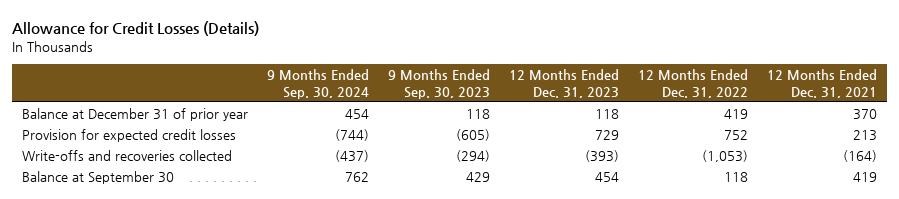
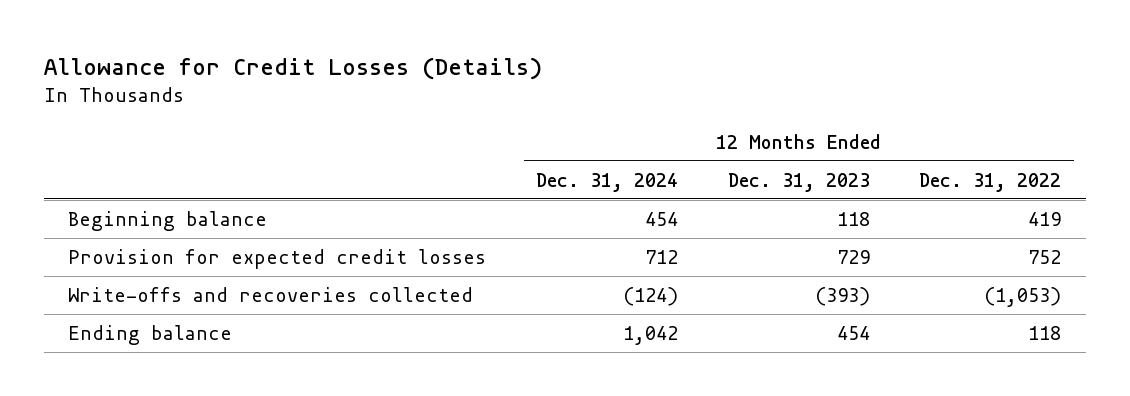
- | 9 Months Ended Sep. 30, 2024 | 9 Months Ended Sep. 30, 2023 | 12 Months Ended Dec. 31, 2023 | 12 Months Ended Dec. 31, 2022 | 12 Months Ended Dec. 31, 2021
+ | 12 Months Ended Dec. 31, 2024 | 12 Months Ended Dec. 31, 2023 | 12 Months Ended Dec. 31, 2022
- Balance at December 31 of prior year | 454 | 118 | 118 | 419 | 370
+ Beginning balance | 454 | 118 | 419
- Balance at September 30 | 762 | 429 | 454 | 118 | 419
+ Ending balance | 1,042 | 454 | 118

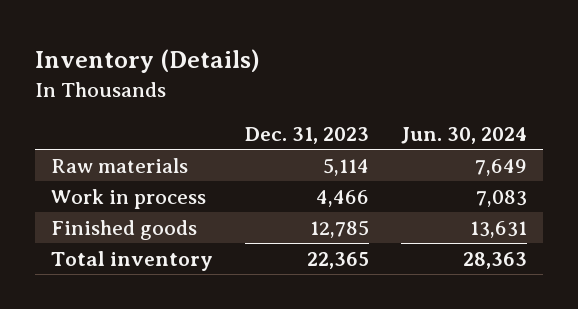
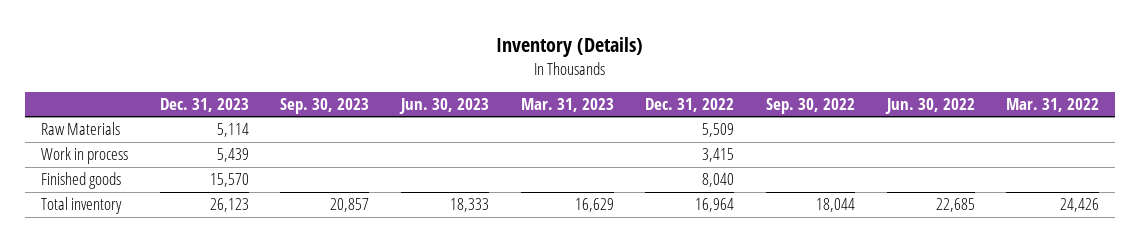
- | Dec. 31, 2023 | Jun. 30, 2024
+ | Dec. 31, 2023 | Sep. 30, 2023 | Jun. 30, 2023 | Mar. 31, 2023 | Dec. 31, 2022 | Sep. 30, 2022 | Jun. 30, 2022 | Mar. 31, 2022
- Raw materials | 5,114 | 7,649
- Work in process | 4,466 | 7,083
- Finished goods | 12,785 | 13,631
- Total inventory | 22,365 | 28,363
+ Raw Materials | 5,114 | | | | 5,509 | | |
+ Work in process | 5,439 | | | | 3,415 | | |
+ Finished goods | 15,570 | | | | 8,040 | | |
+ Total inventory | 26,123 | 20,857 | 18,333 | 16,629 | 16,964 | 18,044 | 22,685 | 24,426

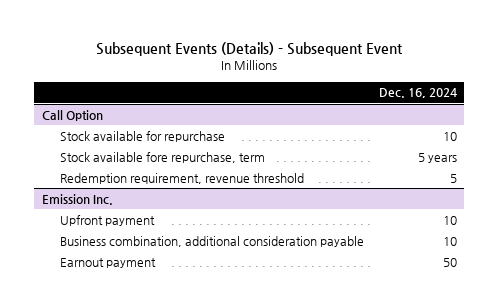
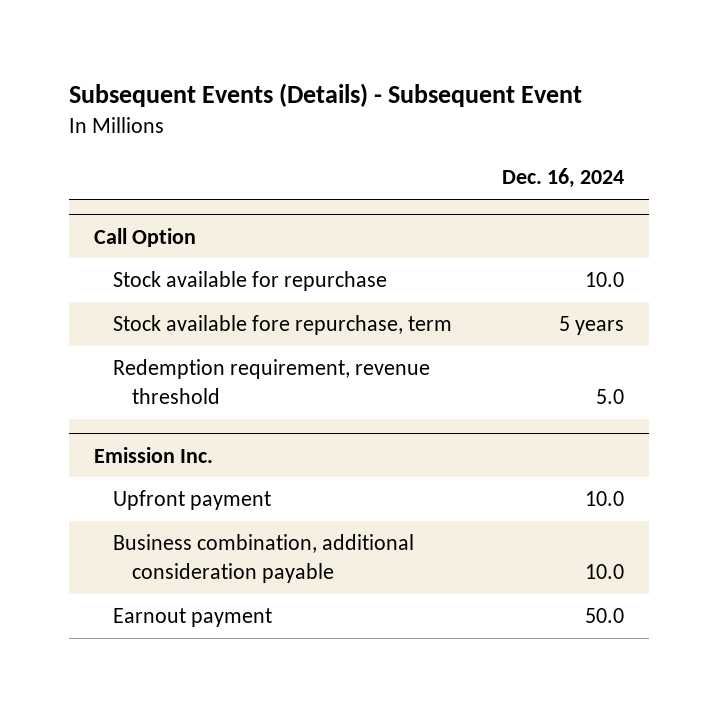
@ Call Option
- Stock available for repurchase | 10
+ Stock available for repurchase | 10.0
- Redemption requirement, revenue threshold | 5
+ Redemption requirement, revenue threshold | 5.0
@ Emission Inc.
- Upfront payment | 10
- Business combination, additional consideration payable | 10
- Earnout payment | 50
+ Upfront payment | 10.0
+ Business combination, additional consideration payable | 10.0
+ Earnout payment | 50.0

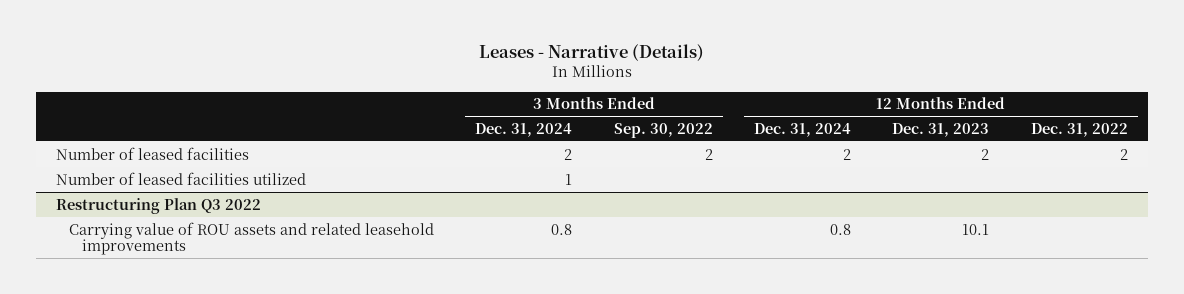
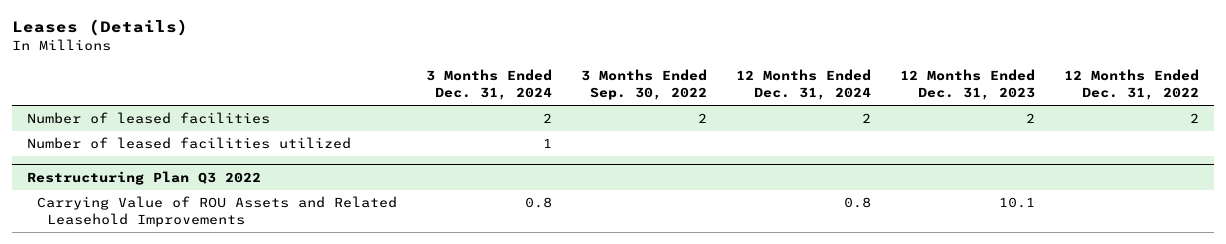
- Leases - Narrative (Details)
+ Leases (Details)
@ Restructuring Plan Q3 2022
- Carrying value of ROU assets and related leasehold improvements | 0.8 | | 0.8 | 10.1 |
+ Carrying Value of ROU Assets and Related Leasehold Improvements | 0.8 | | 0.8 | 10.1 |

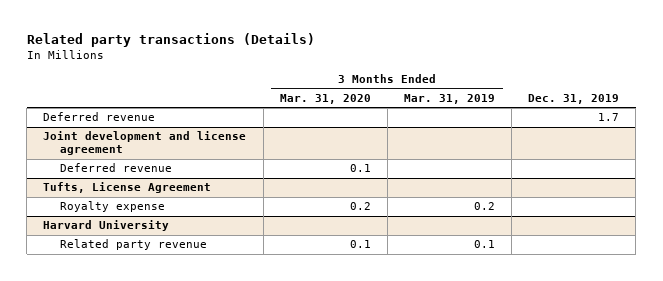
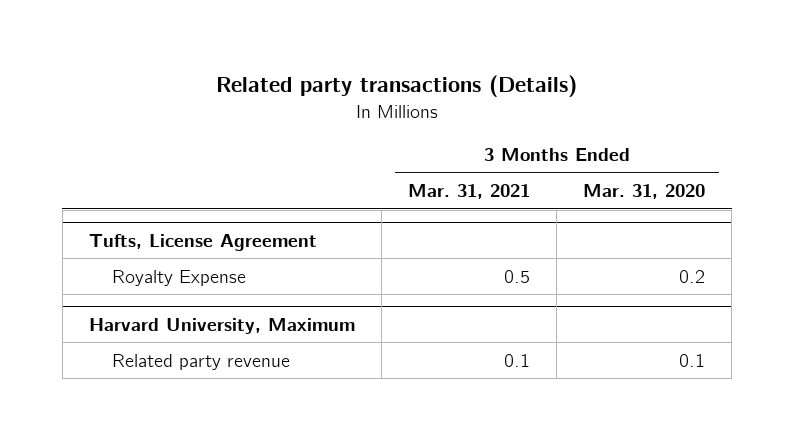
- | 3 Months Ended Mar. 31, 2020 | 3 Months Ended Mar. 31, 2019 | Dec. 31, 2019
+ | 3 Months Ended Mar. 31, 2021 | 3 Months Ended Mar. 31, 2020
- Deferred revenue | | | 1.7
- Joint development and license agreement
- Deferred revenue | 0.1 | |
@ Tufts, License Agreement
- Royalty expense | 0.2 | 0.2 |
- Harvard University
@ Tufts, License Agreement
+ Royalty Expense | 0.5 | 0.2
+ Harvard University, Maximum

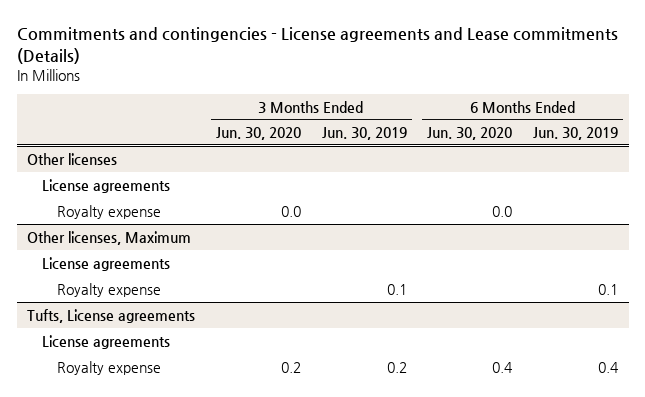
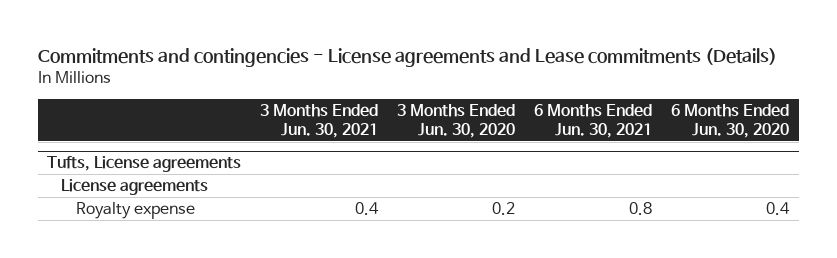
- | 3 Months Ended Jun. 30, 2020 | 3 Months Ended Jun. 30, 2019 | 6 Months Ended Jun. 30, 2020 | 6 Months Ended Jun. 30, 2019
+ | 3 Months Ended Jun. 30, 2021 | 3 Months Ended Jun. 30, 2020 | 6 Months Ended Jun. 30, 2021 | 6 Months Ended Jun. 30, 2020
- Other licenses
- License agreements
- Royalty expense | 0.0 | | 0.0 |
- Other licenses, Maximum
- License agreements
- Royalty expense | | 0.1 | | 0.1

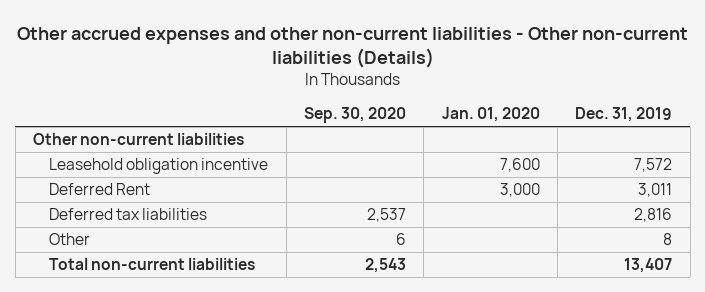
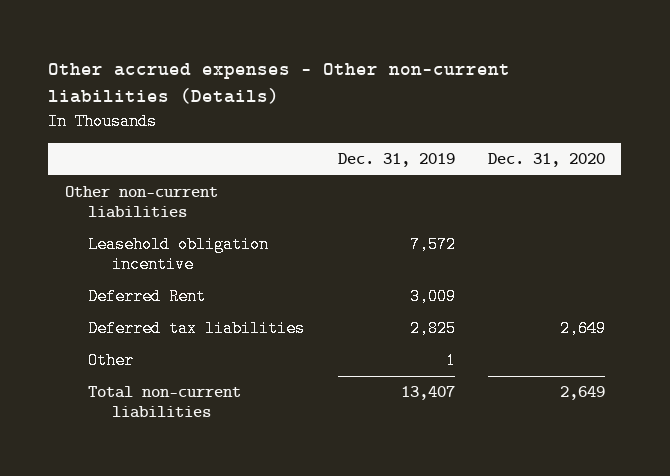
- Other accrued expenses and other non-current liabilities - Other non-current liabilities (Details)
+ Other accrued expenses - Other non-current liabilities (Details)
- | Sep. 30, 2020 | Jan. 01, 2020 | Dec. 31, 2019
+ | Dec. 31, 2019 | Dec. 31, 2020
- Deferred Rent | | 3,000 | 3,011
- Deferred tax liabilities | 2,537 | | 2,816
- Other | 6 | | 8
+ Deferred Rent | 3,009 |
+ Deferred tax liabilities | 2,825 | 2,649
+ Other | 1 |

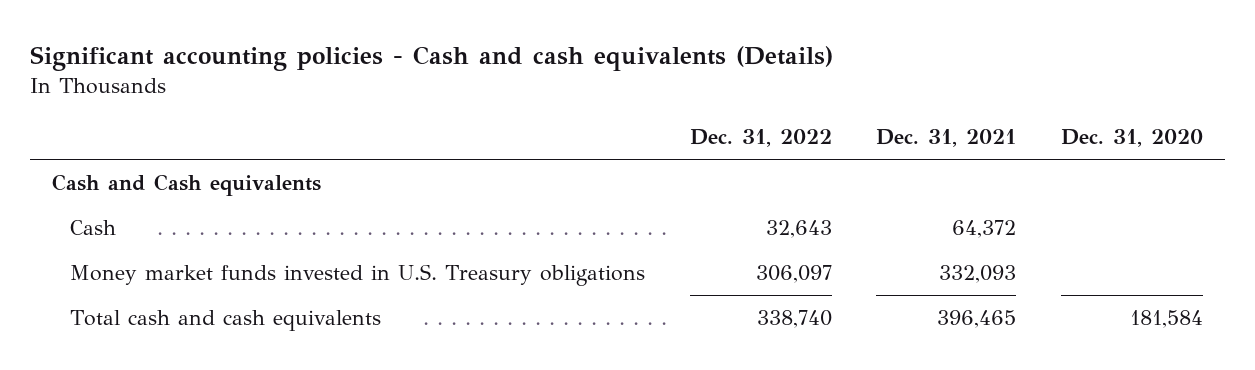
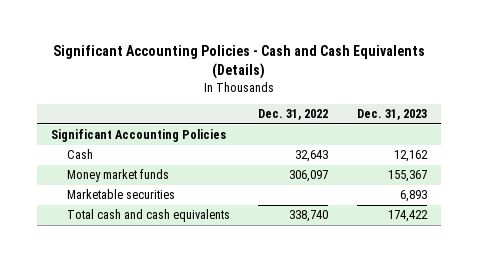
- Significant accounting policies - Cash and cash equivalents (Details)
+ Significant Accounting Policies - Cash and Cash Equivalents (Details)
- | Dec. 31, 2022 | Dec. 31, 2021 | Dec. 31, 2020
+ | Dec. 31, 2022 | Dec. 31, 2023
- Cash and Cash equivalents
+ Significant Accounting Policies
- Money market funds invested in U.S. Treasury obligations | 306,097 | 332,093 |
+ Money market funds | 306,097 | 155,367
+ Marketable securities | | 6,893

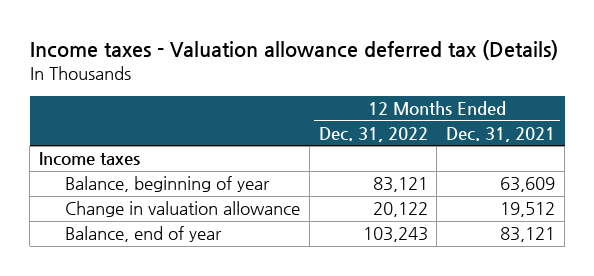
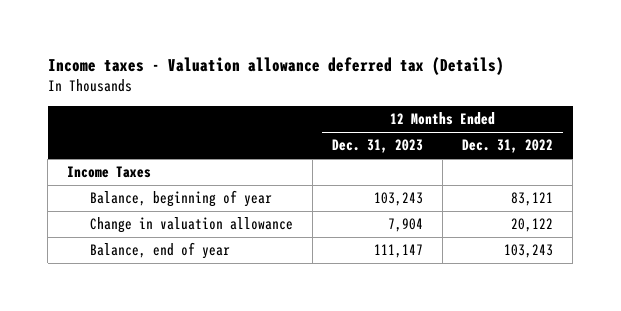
- | 12 Months Ended Dec. 31, 2022 | 12 Months Ended Dec. 31, 2021
+ | 12 Months Ended Dec. 31, 2023 | 12 Months Ended Dec. 31, 2022
- Income taxes
+ Income Taxes

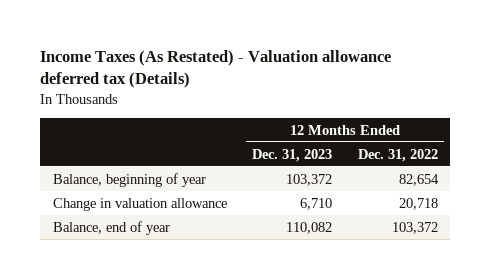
- Income taxes - Valuation allowance deferred tax (Details)
+ Income Taxes (As Restated) - Valuation allowance deferred tax (Details)
- Income Taxes
- Balance, beginning of year | 103,243 | 83,121
- Change in valuation allowance | 7,904 | 20,122
- Balance, end of year | 111,147 | 103,243
+ Balance, beginning of year | 103,372 | 82,654
+ Change in valuation allowance | 6,710 | 20,718
+ Balance, end of year | 110,082 | 103,372

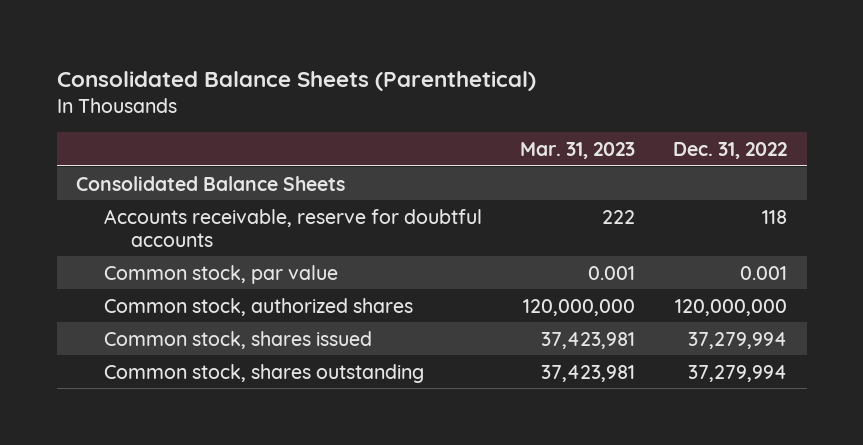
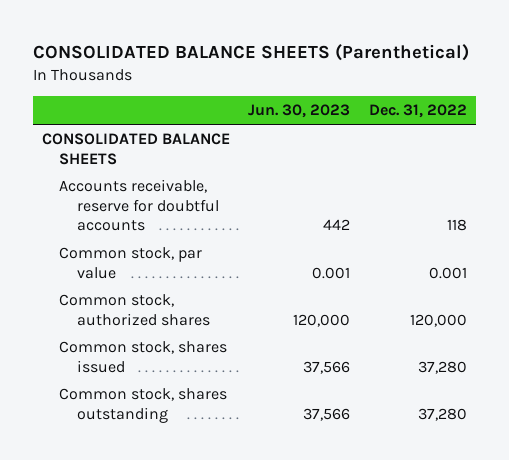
- Consolidated Balance Sheets (Parenthetical)
+ CONSOLIDATED BALANCE SHEETS (Parenthetical)
- | Mar. 31, 2023 | Dec. 31, 2022
+ | Jun. 30, 2023 | Dec. 31, 2022
- Consolidated Balance Sheets
+ CONSOLIDATED BALANCE SHEETS
- Common stock, authorized shares | 120,000,000 | 120,000,000
- Common stock, shares issued | 37,423,981 | 37,279,994
- Common stock, shares outstanding | 37,423,981 | 37,279,994
+ Common stock, authorized shares | 120,000 | 120,000
+ Common stock, shares issued | 37,566 | 37,280
+ Common stock, shares outstanding | 37,566 | 37,280

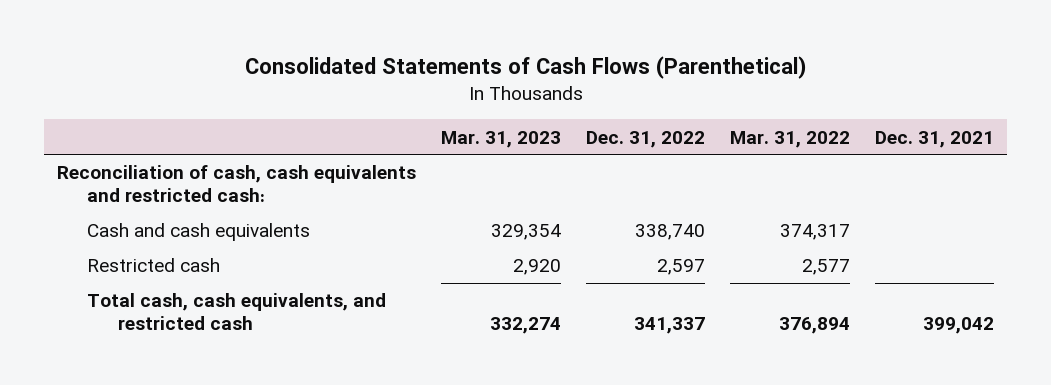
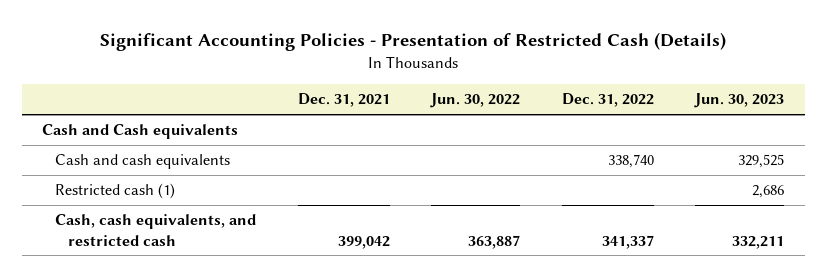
- Consolidated Statements of Cash Flows (Parenthetical)
+ Significant Accounting Policies - Presentation of Restricted Cash (Details)
- | Mar. 31, 2023 | Dec. 31, 2022 | Mar. 31, 2022 | Dec. 31, 2021
+ | Dec. 31, 2021 | Jun. 30, 2022 | Dec. 31, 2022 | Jun. 30, 2023
- Reconciliation of cash, cash equivalents and restricted cash:
+ Cash and Cash equivalents
- Restricted cash | 2,920 | 2,597 | 2,577 |
- Total cash, cash equivalents, and restricted cash | 332,274 | 341,337 | 376,894 | 399,042
+ Restricted cash (1) | | | | 2,686
+ Cash, cash equivalents, and restricted cash | 399,042 | 363,887 | 341,337 | 332,211

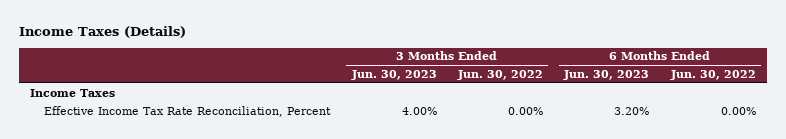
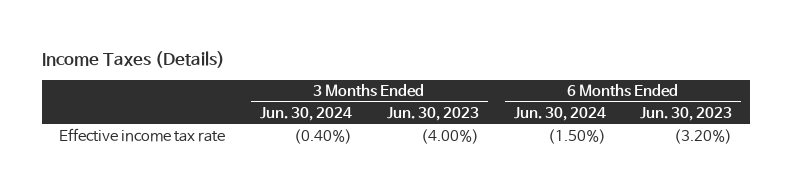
- | 3 Months Ended Jun. 30, 2023 | 3 Months Ended Jun. 30, 2022 | 6 Months Ended Jun. 30, 2023 | 6 Months Ended Jun. 30, 2022
+ | 3 Months Ended Jun. 30, 2024 | 3 Months Ended Jun. 30, 2023 | 6 Months Ended Jun. 30, 2024 | 6 Months Ended Jun. 30, 2023
- Income Taxes
- Effective Income Tax Rate Reconciliation, Percent | 4.00% | 0.00% | 3.20% | 0.00%
+ Effective income tax rate | (0.40%) | (4.00%) | (1.50%) | (3.20%)

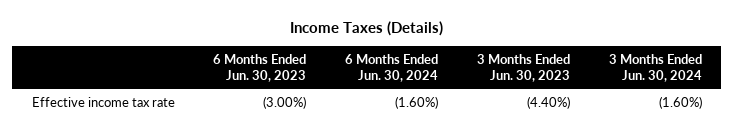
- | 3 Months Ended Jun. 30, 2024 | 3 Months Ended Jun. 30, 2023 | 6 Months Ended Jun. 30, 2024 | 6 Months Ended Jun. 30, 2023
+ | 6 Months Ended Jun. 30, 2023 | 6 Months Ended Jun. 30, 2024 | 3 Months Ended Jun. 30, 2023 | 3 Months Ended Jun. 30, 2024
- Effective income tax rate | (0.40%) | (4.00%) | (1.50%) | (3.20%)
+ Effective income tax rate | (3.00%) | (1.60%) | (4.40%) | (1.60%)

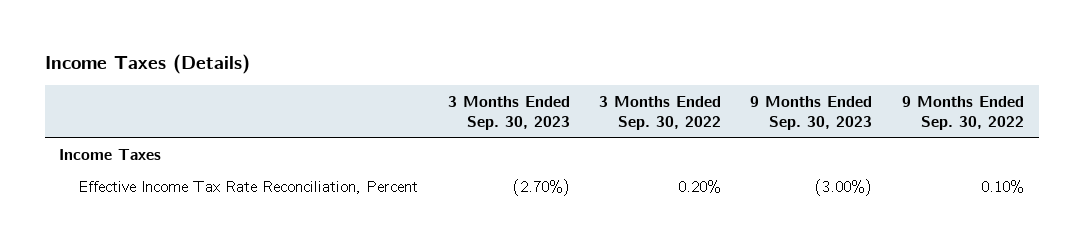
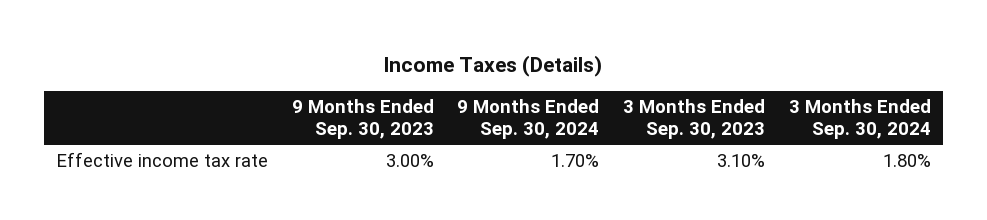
- | 3 Months Ended Sep. 30, 2023 | 3 Months Ended Sep. 30, 2022 | 9 Months Ended Sep. 30, 2023 | 9 Months Ended Sep. 30, 2022
+ | 9 Months Ended Sep. 30, 2023 | 9 Months Ended Sep. 30, 2024 | 3 Months Ended Sep. 30, 2023 | 3 Months Ended Sep. 30, 2024
- Income Taxes
- Effective Income Tax Rate Reconciliation, Percent | (2.70%) | 0.20% | (3.00%) | 0.10%
+ Effective income tax rate | 3.00% | 1.70% | 3.10% | 1.80%

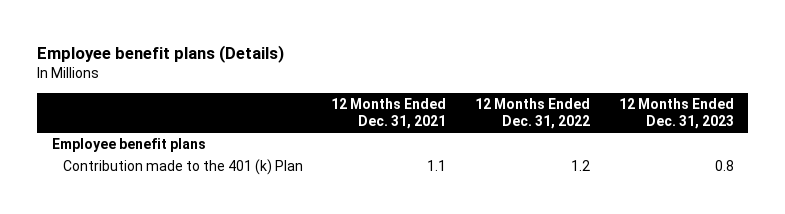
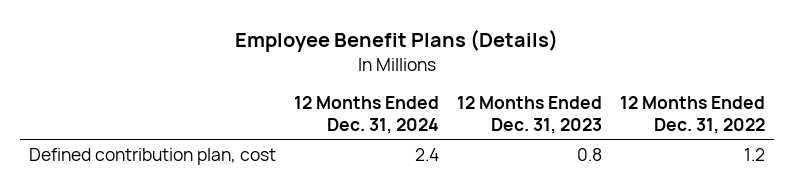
- Employee benefit plans (Details)
+ Employee Benefit Plans (Details)
- | 12 Months Ended Dec. 31, 2021 | 12 Months Ended Dec. 31, 2022 | 12 Months Ended Dec. 31, 2023
+ | 12 Months Ended Dec. 31, 2024 | 12 Months Ended Dec. 31, 2023 | 12 Months Ended Dec. 31, 2022
- Employee benefit plans
- Contribution made to the 401 (k) Plan | 1.1 | 1.2 | 0.8
+ Defined contribution plan, cost | 2.4 | 0.8 | 1.2

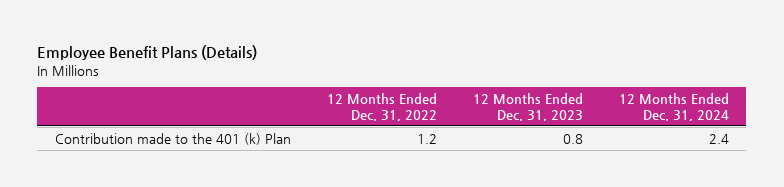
- | 12 Months Ended Dec. 31, 2024 | 12 Months Ended Dec. 31, 2023 | 12 Months Ended Dec. 31, 2022
+ | 12 Months Ended Dec. 31, 2022 | 12 Months Ended Dec. 31, 2023 | 12 Months Ended Dec. 31, 2024
- Defined contribution plan, cost | 2.4 | 0.8 | 1.2
+ Contribution made to the 401 (k) Plan | 1.2 | 0.8 | 2.4

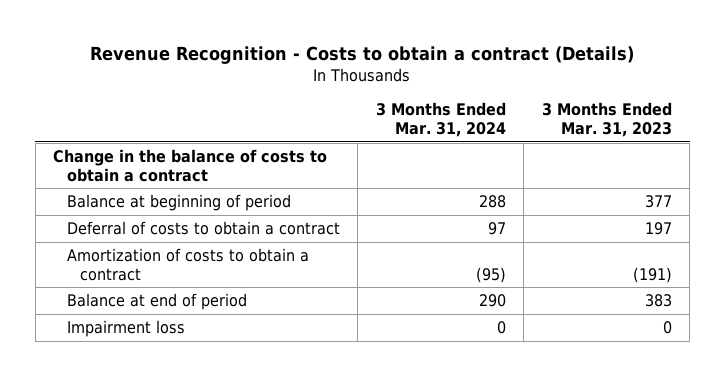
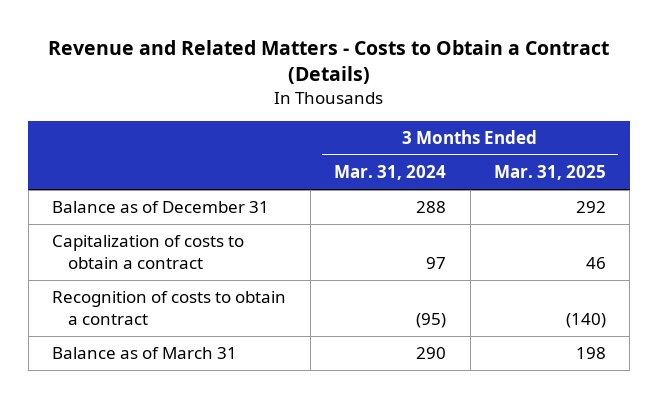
- Revenue Recognition - Costs to obtain a contract (Details)
+ Revenue and Related Matters - Costs to Obtain a Contract (Details)
- | 3 Months Ended Mar. 31, 2024 | 3 Months Ended Mar. 31, 2023
+ | 3 Months Ended Mar. 31, 2024 | 3 Months Ended Mar. 31, 2025
- Change in the balance of costs to obtain a contract
- Balance at beginning of period | 288 | 377
- Deferral of costs to obtain a contract | 97 | 197
- Amortization of costs to obtain a contract | (95) | (191)
- Balance at end of period | 290 | 383
- Impairment loss | 0 | 0
+ Balance as of December 31 | 288 | 292
+ Capitalization of costs to obtain a contract | 97 | 46
+ Recognition of costs to obtain a contract | (95) | (140)
+ Balance as of March 31 | 290 | 198

